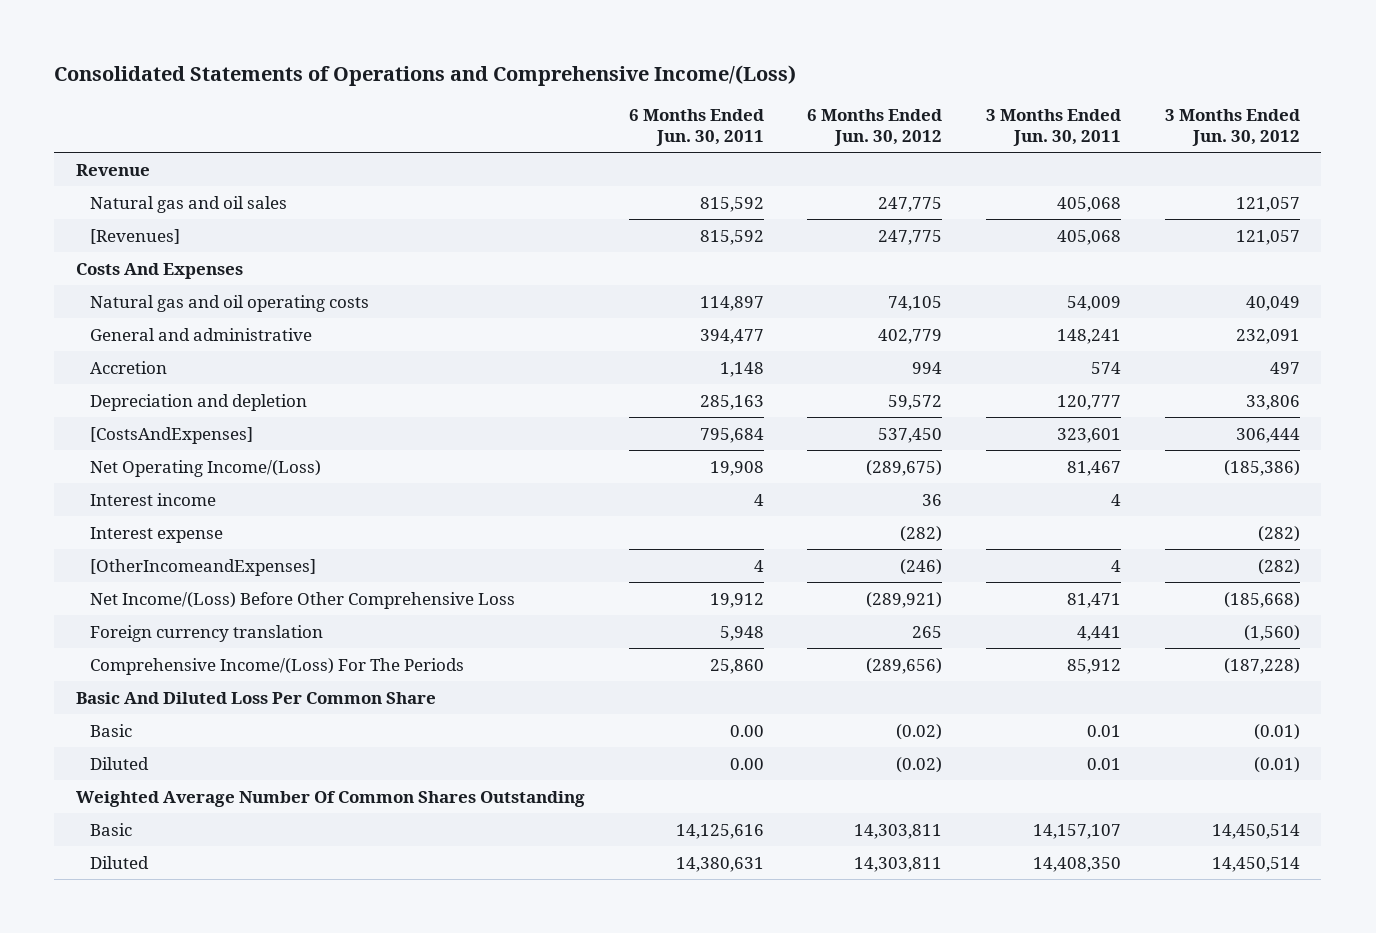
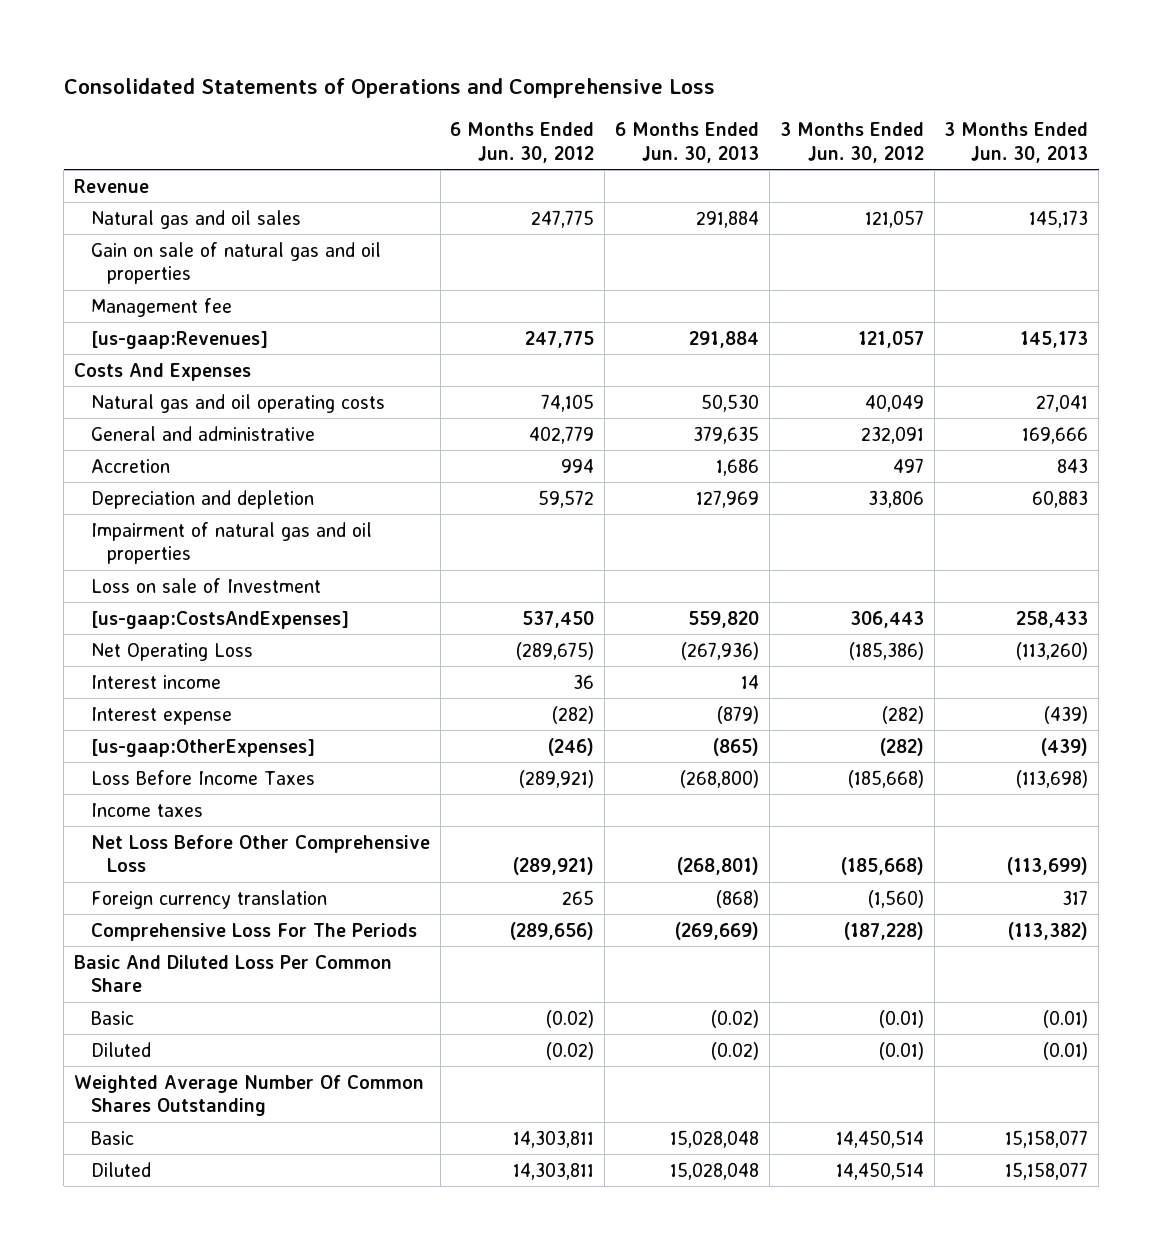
- Consolidated Statements of Operations and Comprehensive Income/(Loss)
+ Consolidated Statements of Operations and Comprehensive Loss
- | 6 Months Ended Jun. 30, 2011 | 6 Months Ended Jun. 30, 2012 | 3 Months Ended Jun. 30, 2011 | 3 Months Ended Jun. 30, 2012
+ | 6 Months Ended Jun. 30, 2012 | 6 Months Ended Jun. 30, 2013 | 3 Months Ended Jun. 30, 2012 | 3 Months Ended Jun. 30, 2013
- [Revenues] | 815,592 | 247,775 | 405,068 | 121,057
+ Gain on sale of natural gas and oil properties
+ Management fee
+ [us-gaap:Revenues] | 247,775 | 291,884 | 121,057 | 145,173
- [CostsAndExpenses] | 795,684 | 537,450 | 323,601 | 306,444
- Net Operating Income/(Loss) | 19,908 | (289,675) | 81,467 | (185,386)
+ Impairment of natural gas and oil properties
+ Loss on sale of Investment
+ [us-gaap:CostsAndExpenses] | 537,450 | 559,820 | 306,443 | 258,433
+ Net Operating Loss | (289,675) | (267,936) | (185,386) | (113,260)
- [OtherIncomeandExpenses] | 4 | (246) | 4 | (282)
- Net Income/(Loss) Before Other Comprehensive Loss | 19,912 | (289,921) | 81,471 | (185,668)
+ [us-gaap:OtherExpenses] | (246) | (865) | (282) | (439)
+ Loss Before Income Taxes | (289,921) | (268,800) | (185,668) | (113,698)
+ Income taxes
+ Net Loss Before Other Comprehensive Loss | (289,921) | (268,801) | (185,668) | (113,699)
- Comprehensive Income/(Loss) For The Periods | 25,860 | (289,656) | 85,912 | (187,228)
+ Comprehensive Loss For The Periods | (289,656) | (269,669) | (187,228) | (113,382)

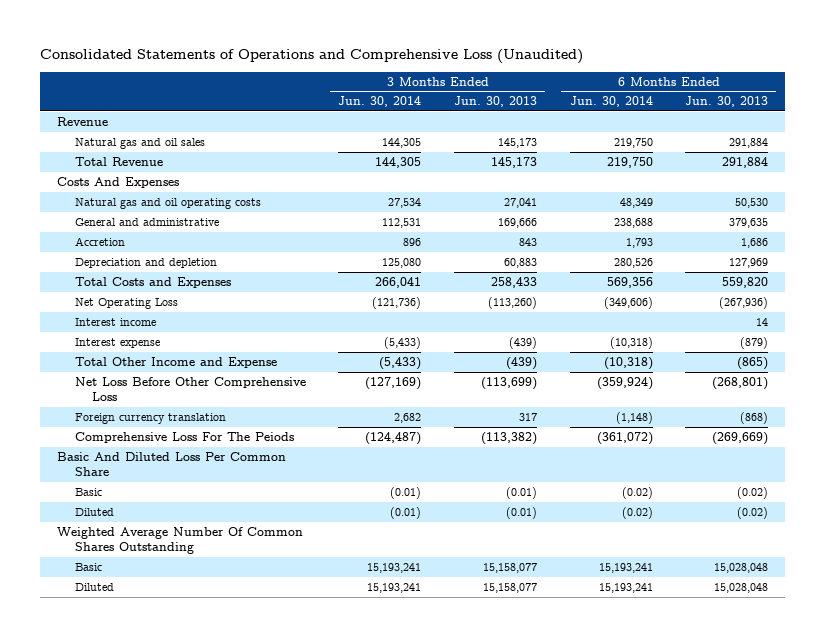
- Consolidated Statements of Operations and Comprehensive Loss
+ Consolidated Statements of Operations and Comprehensive Loss (Unaudited)
- | 6 Months Ended Jun. 30, 2012 | 6 Months Ended Jun. 30, 2013 | 3 Months Ended Jun. 30, 2012 | 3 Months Ended Jun. 30, 2013
+ | 3 Months Ended Jun. 30, 2014 | 3 Months Ended Jun. 30, 2013 | 6 Months Ended Jun. 30, 2014 | 6 Months Ended Jun. 30, 2013
- Gain on sale of natural gas and oil properties
- Management fee
- [us-gaap:Revenues] | 247,775 | 291,884 | 121,057 | 145,173
+ Total Revenue | 144,305 | 145,173 | 219,750 | 291,884
- Impairment of natural gas and oil properties
- Loss on sale of Investment
- [us-gaap:CostsAndExpenses] | 537,450 | 559,820 | 306,443 | 258,433
+ Total Costs and Expenses | 266,041 | 258,433 | 569,356 | 559,820
- [us-gaap:OtherExpenses] | (246) | (865) | (282) | (439)
- Loss Before Income Taxes | (289,921) | (268,800) | (185,668) | (113,698)
- Income taxes
+ Total Other Income and Expense | (5,433) | (439) | (10,318) | (865)
- Comprehensive Loss For The Periods | (289,656) | (269,669) | (187,228) | (113,382)
+ Comprehensive Loss For The Peiods | (124,487) | (113,382) | (361,072) | (269,669)

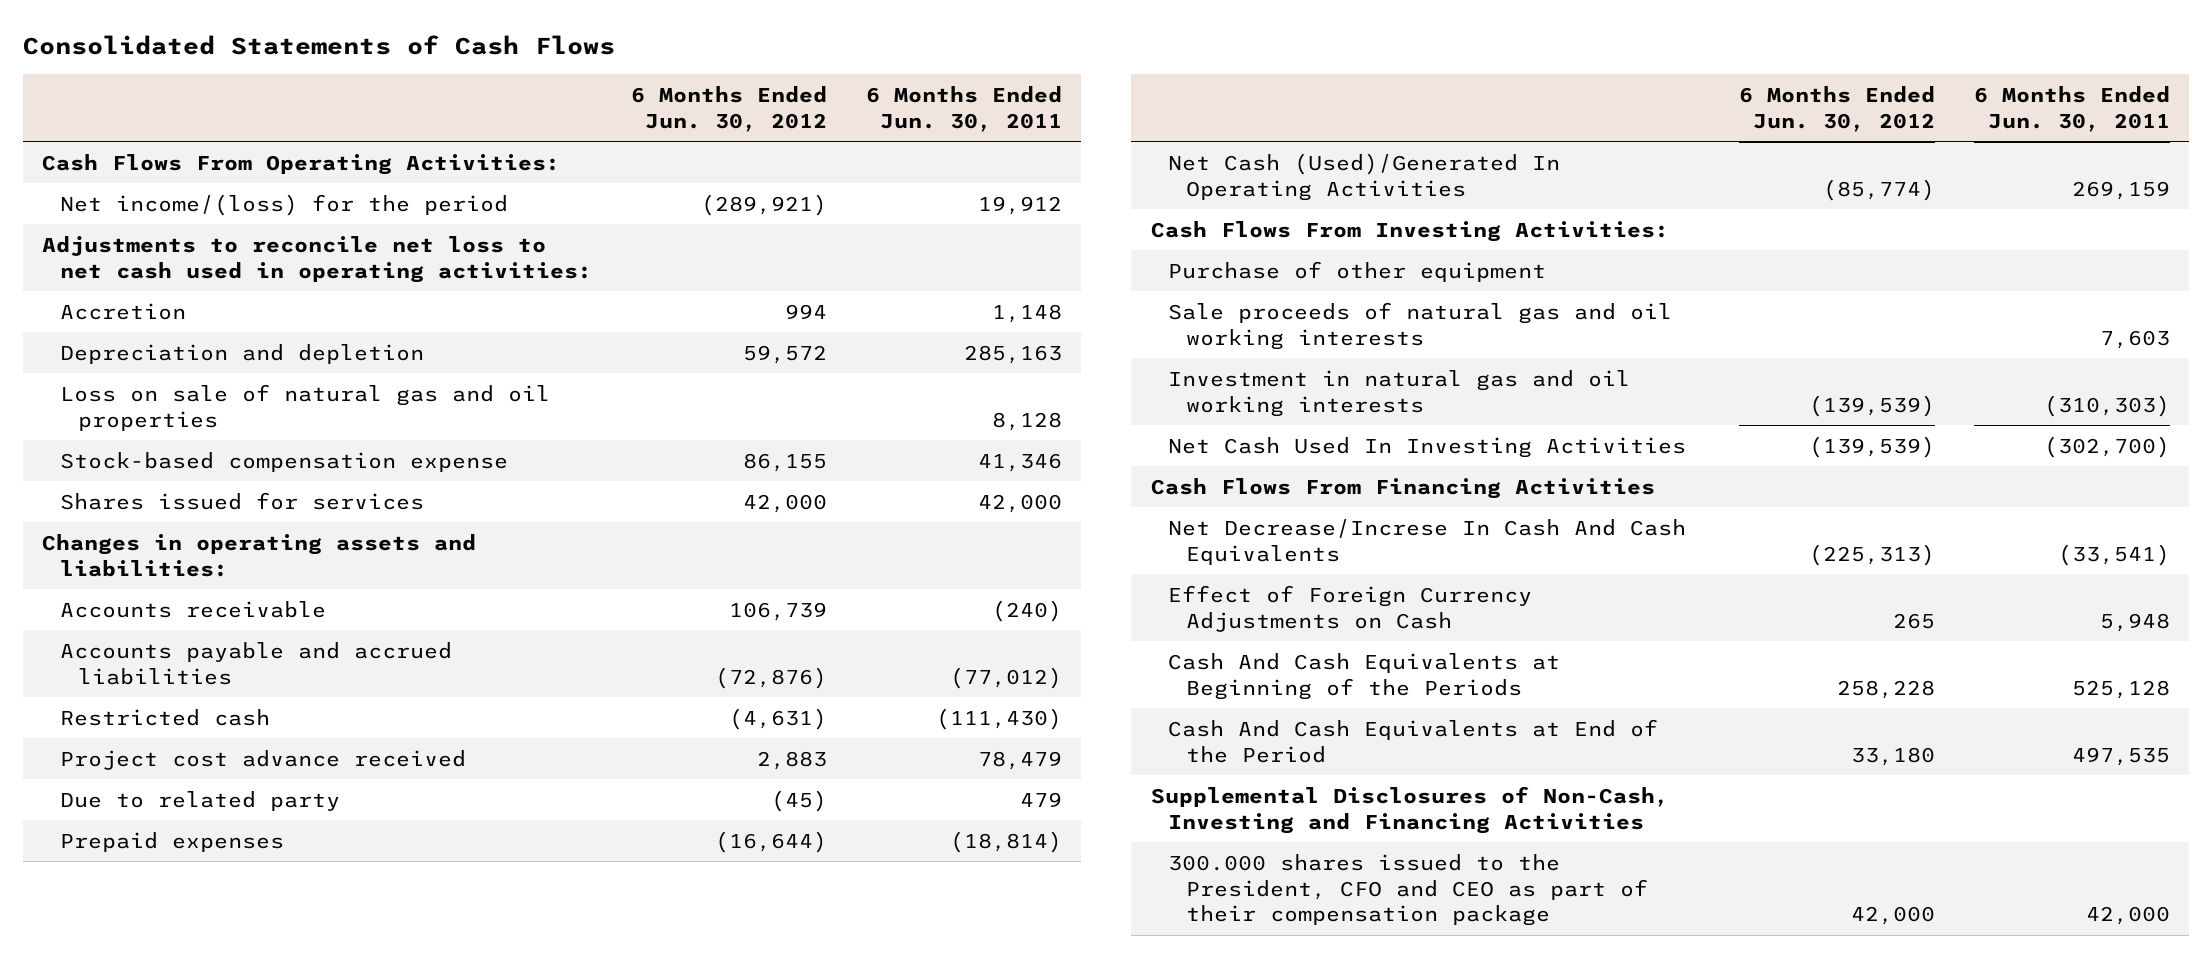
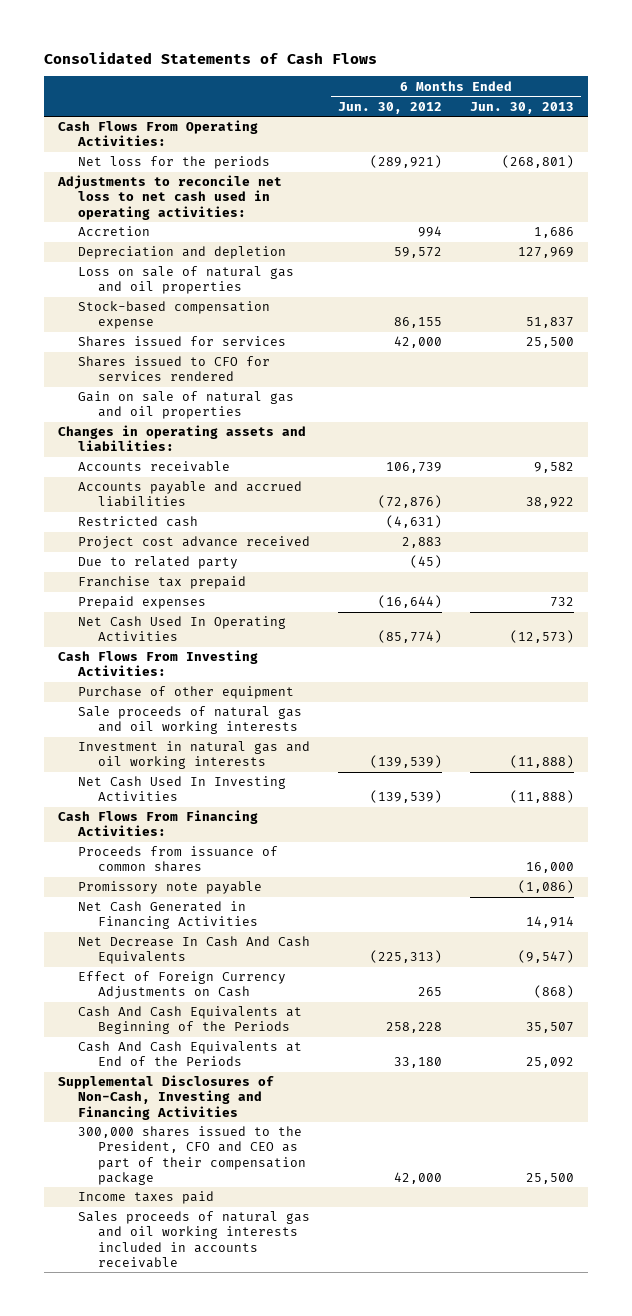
- | 6 Months Ended Jun. 30, 2012 | 6 Months Ended Jun. 30, 2011
+ | 6 Months Ended Jun. 30, 2012 | 6 Months Ended Jun. 30, 2013
- Net income/(loss) for the period | (289,921) | 19,912
+ Net loss for the periods | (289,921) | (268,801)
+ Shares issued to CFO for services rendered
+ Gain on sale of natural gas and oil properties
+ Franchise tax prepaid
- Net Cash (Used)/Generated In Operating Activities | (85,774) | 269,159
+ Net Cash Used In Operating Activities | (85,774) | (12,573)
- Cash Flows From Financing Activities
- Net Decrease/Increse In Cash And Cash Equivalents | (225,313) | (33,541)
+ Cash Flows From Financing Activities:
+ Proceeds from issuance of common shares | | 16,000
+ Promissory note payable | | (1,086)
+ Net Cash Generated in Financing Activities | | 14,914
+ Net Decrease In Cash And Cash Equivalents | (225,313) | (9,547)
- Cash And Cash Equivalents at End of the Period | 33,180 | 497,535
+ Cash And Cash Equivalents at End of the Periods | 33,180 | 25,092
- 300.000 shares issued to the President, CFO and CEO as part of their compensation package | 42,000 | 42,000
+ 300,000 shares issued to the President, CFO and CEO as part of their compensation package | 42,000 | 25,500
+ Income taxes paid
+ Sales proceeds of natural gas and oil working interests included in accounts receivable

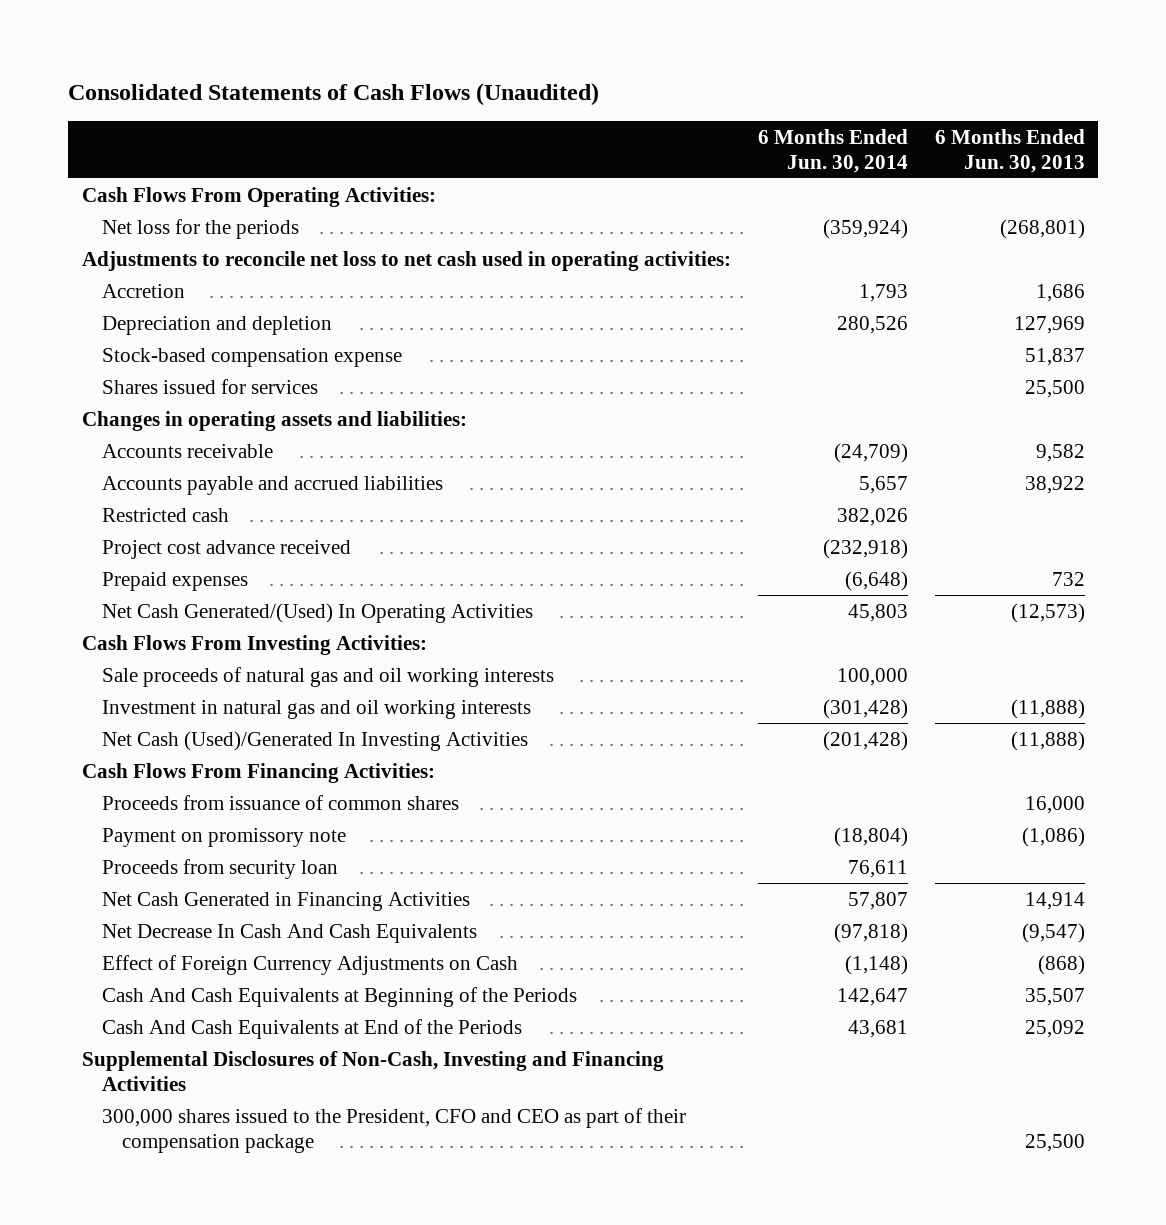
- Consolidated Statements of Cash Flows
+ Consolidated Statements of Cash Flows (Unaudited)
- | 6 Months Ended Jun. 30, 2012 | 6 Months Ended Jun. 30, 2013
+ | 6 Months Ended Jun. 30, 2014 | 6 Months Ended Jun. 30, 2013
- Loss on sale of natural gas and oil properties
- Shares issued to CFO for services rendered
- Gain on sale of natural gas and oil properties
- Due to related party | (45) |
- Franchise tax prepaid
- Net Cash Used In Operating Activities | (85,774) | (12,573)
+ Net Cash Generated/(Used) In Operating Activities | 45,803 | (12,573)
- Purchase of other equipment
- Net Cash Used In Investing Activities | (139,539) | (11,888)
+ Net Cash (Used)/Generated In Investing Activities | (201,428) | (11,888)
- Promissory note payable | | (1,086)
+ Payment on promissory note | (18,804) | (1,086)
+ Proceeds from security loan | 76,611 |
- Income taxes paid
- Sales proceeds of natural gas and oil working interests included in accounts receivable

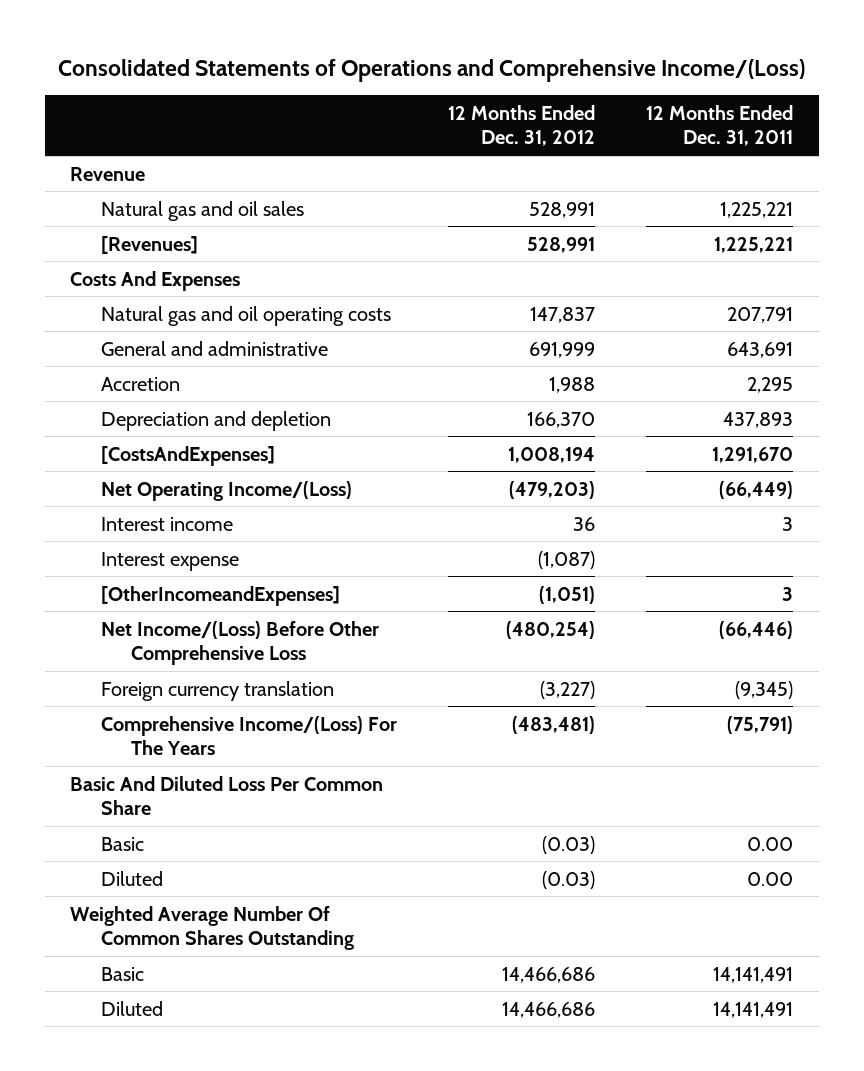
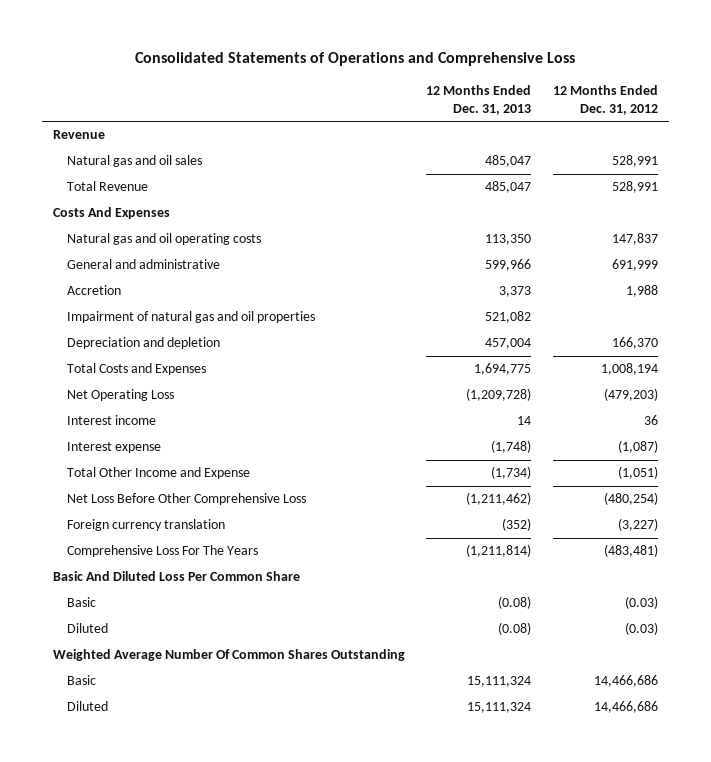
- Consolidated Statements of Operations and Comprehensive Income/(Loss)
+ Consolidated Statements of Operations and Comprehensive Loss
- | 12 Months Ended Dec. 31, 2012 | 12 Months Ended Dec. 31, 2011
+ | 12 Months Ended Dec. 31, 2013 | 12 Months Ended Dec. 31, 2012
- [Revenues] | 528,991 | 1,225,221
+ Total Revenue | 485,047 | 528,991
+ Impairment of natural gas and oil properties | 521,082 |
- [CostsAndExpenses] | 1,008,194 | 1,291,670
- Net Operating Income/(Loss) | (479,203) | (66,449)
+ Total Costs and Expenses | 1,694,775 | 1,008,194
+ Net Operating Loss | (1,209,728) | (479,203)
- [OtherIncomeandExpenses] | (1,051) | 3
- Net Income/(Loss) Before Other Comprehensive Loss | (480,254) | (66,446)
+ Total Other Income and Expense | (1,734) | (1,051)
+ Net Loss Before Other Comprehensive Loss | (1,211,462) | (480,254)
- Comprehensive Income/(Loss) For The Years | (483,481) | (75,791)
+ Comprehensive Loss For The Years | (1,211,814) | (483,481)

